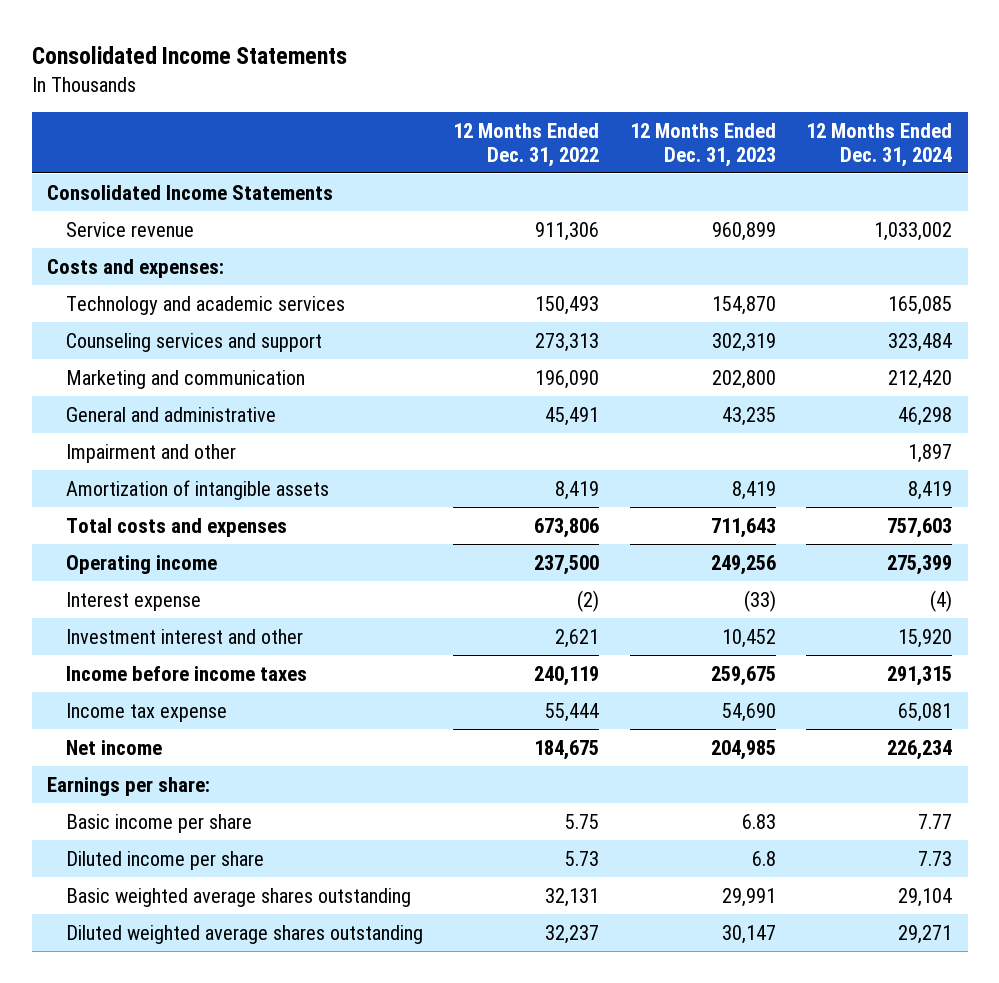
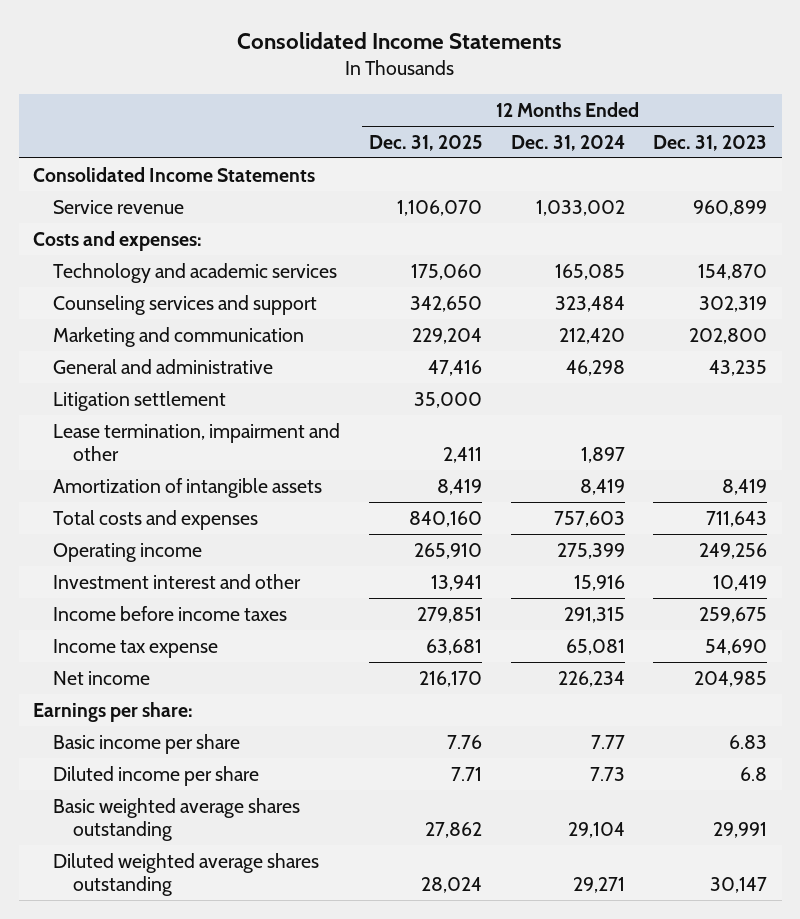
- | 12 Months Ended Dec. 31, 2022 | 12 Months Ended Dec. 31, 2023 | 12 Months Ended Dec. 31, 2024
+ | 12 Months Ended Dec. 31, 2025 | 12 Months Ended Dec. 31, 2024 | 12 Months Ended Dec. 31, 2023
- Impairment and other | | | 1,897
+ Litigation settlement | 35,000 | |
+ Lease termination, impairment and other | 2,411 | 1,897 |
- Interest expense | (2) | (33) | (4)
- Investment interest and other | 2,621 | 10,452 | 15,920
+ Investment interest and other | 13,941 | 15,916 | 10,419

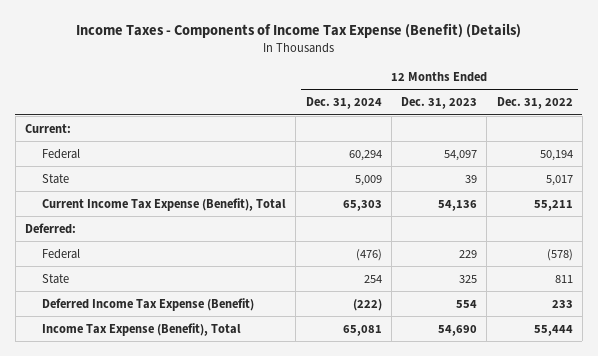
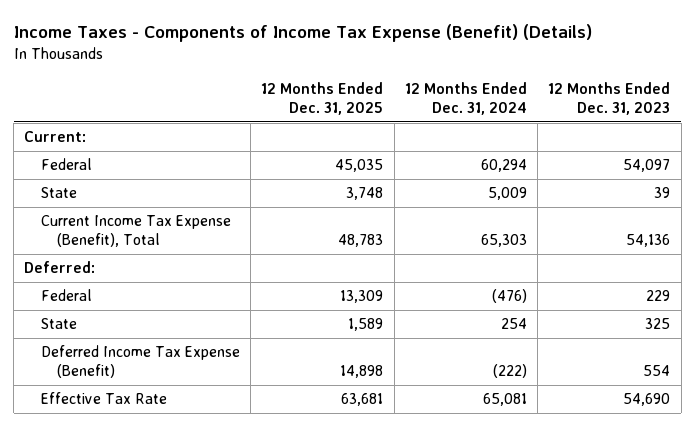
- | 12 Months Ended Dec. 31, 2024 | 12 Months Ended Dec. 31, 2023 | 12 Months Ended Dec. 31, 2022
+ | 12 Months Ended Dec. 31, 2025 | 12 Months Ended Dec. 31, 2024 | 12 Months Ended Dec. 31, 2023
- Income Tax Expense (Benefit), Total | 65,081 | 54,690 | 55,444
+ Effective Tax Rate | 63,681 | 65,081 | 54,690

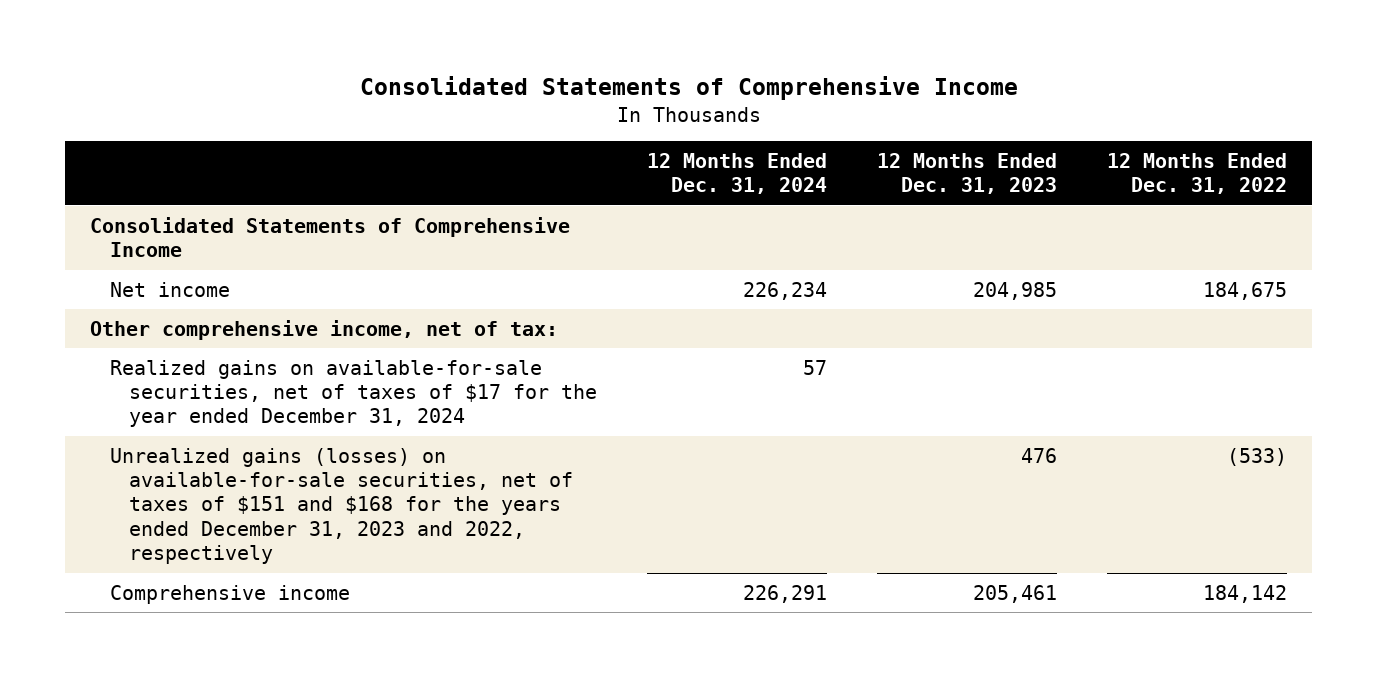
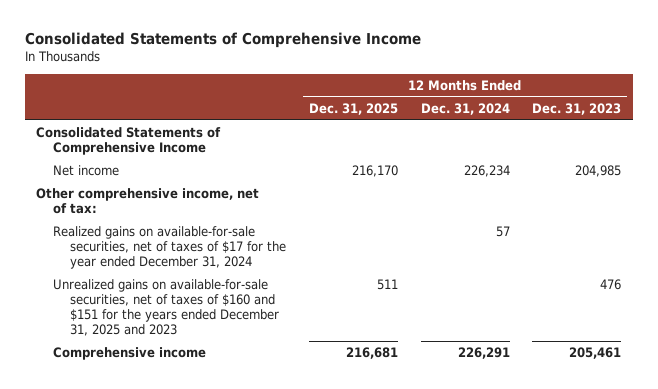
- | 12 Months Ended Dec. 31, 2024 | 12 Months Ended Dec. 31, 2023 | 12 Months Ended Dec. 31, 2022
+ | 12 Months Ended Dec. 31, 2025 | 12 Months Ended Dec. 31, 2024 | 12 Months Ended Dec. 31, 2023
- Unrealized gains (losses) on available-for-sale securities, net of taxes of $151 and $168 for the years ended December 31, 2023 and 2022, respectively | | 476 | (533)
+ Unrealized gains on available-for-sale securities, net of taxes of $160 and $151 for the years ended December 31, 2025 and 2023 | 511 | | 476

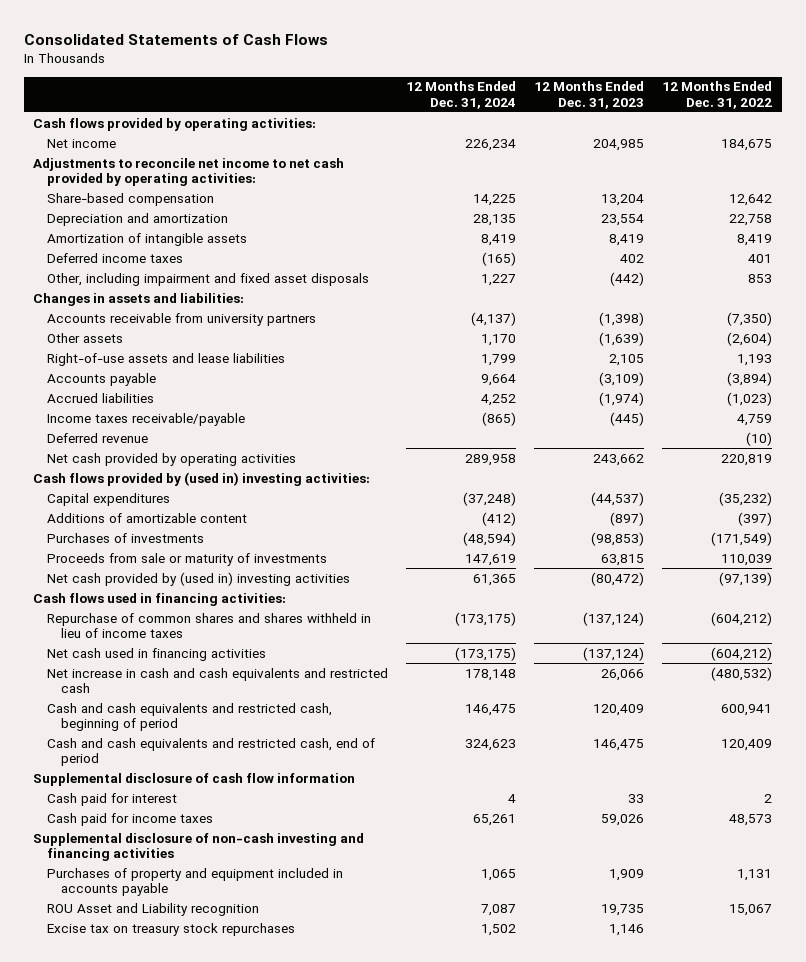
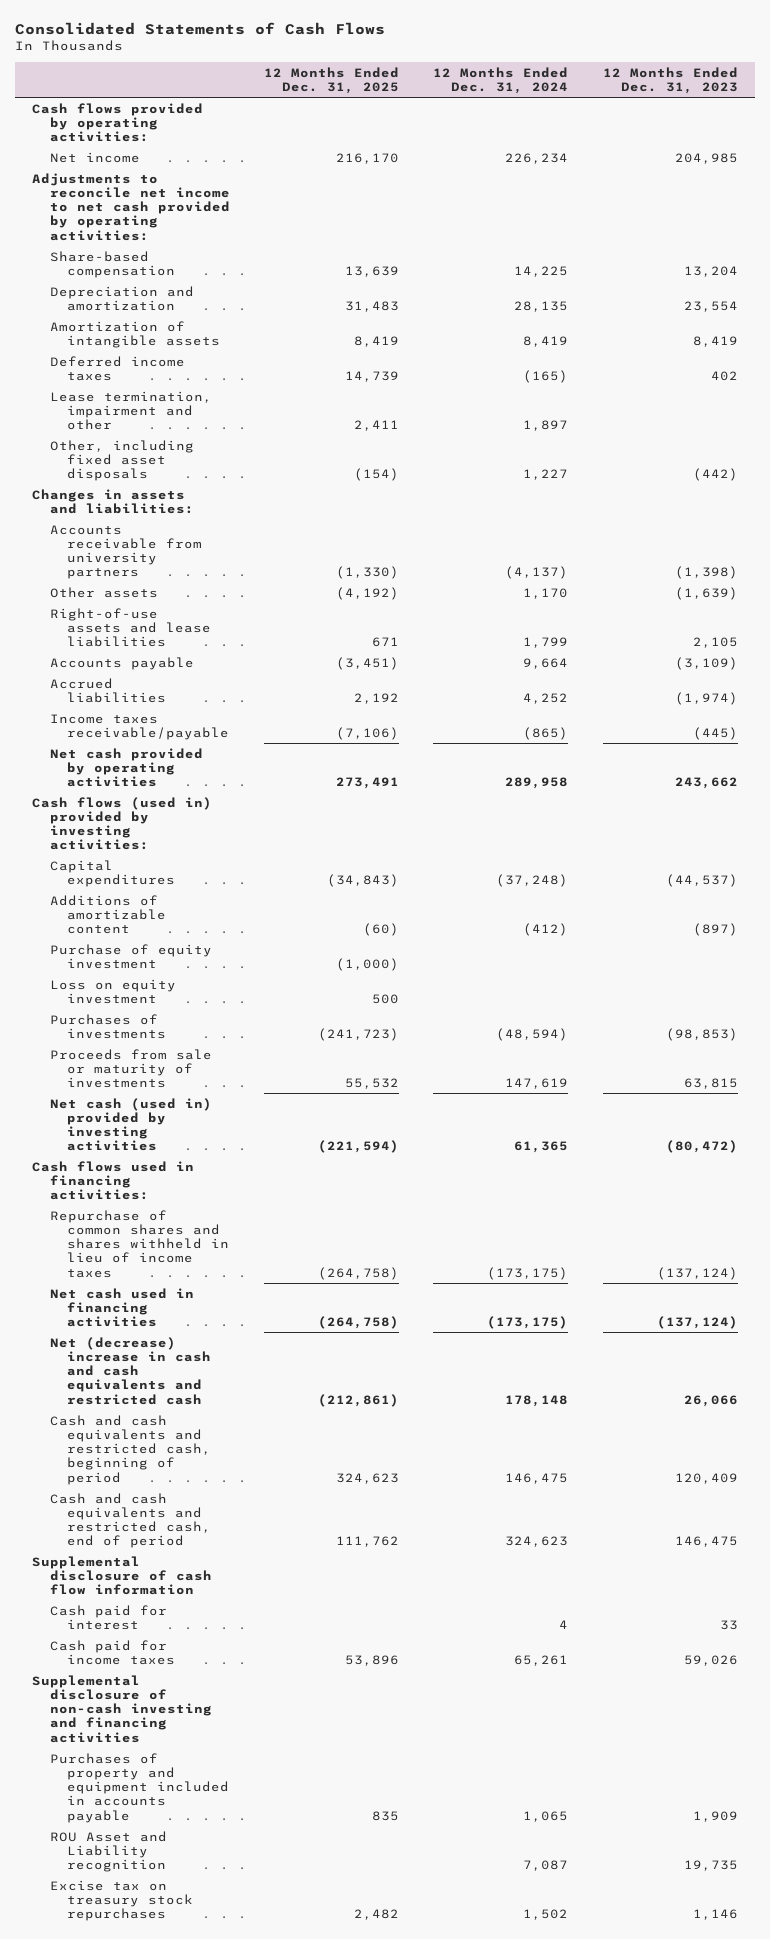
- | 12 Months Ended Dec. 31, 2024 | 12 Months Ended Dec. 31, 2023 | 12 Months Ended Dec. 31, 2022
+ | 12 Months Ended Dec. 31, 2025 | 12 Months Ended Dec. 31, 2024 | 12 Months Ended Dec. 31, 2023
- Other, including impairment and fixed asset disposals | 1,227 | (442) | 853
+ Lease termination, impairment and other | 2,411 | 1,897 |
+ Other, including fixed asset disposals | (154) | 1,227 | (442)
- Deferred revenue | | | (10)
- Cash flows provided by (used in) investing activities:
+ Cash flows (used in) provided by investing activities:
+ Purchase of equity investment | (1,000) | |
+ Loss on equity investment | 500 | |
- Net cash provided by (used in) investing activities | 61,365 | (80,472) | (97,139)
+ Net cash (used in) provided by investing activities | (221,594) | 61,365 | (80,472)
- Net increase in cash and cash equivalents and restricted cash | 178,148 | 26,066 | (480,532)
+ Net (decrease) increase in cash and cash equivalents and restricted cash | (212,861) | 178,148 | 26,066

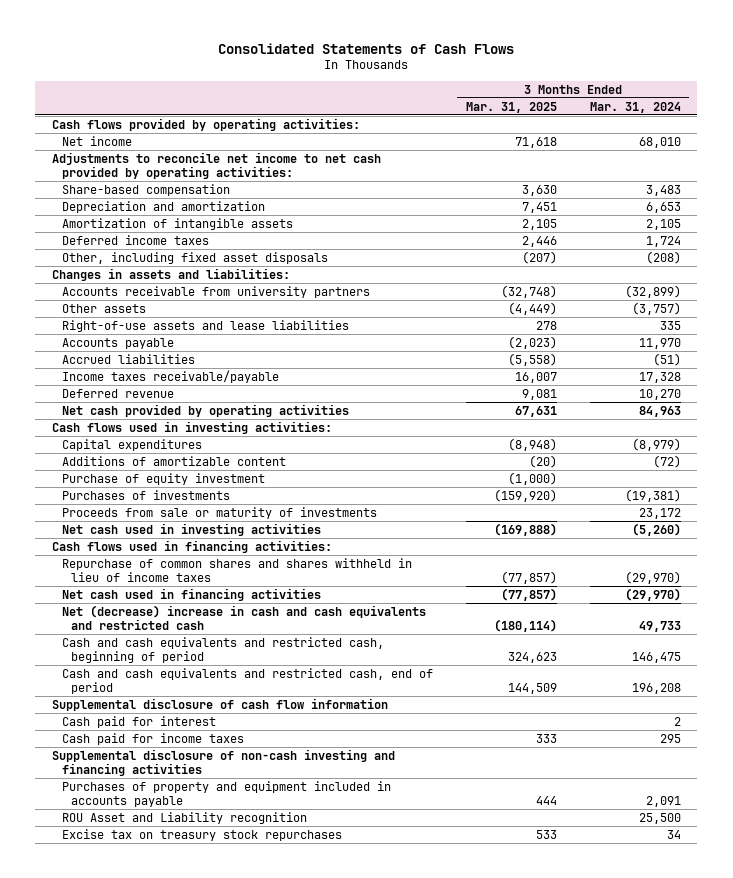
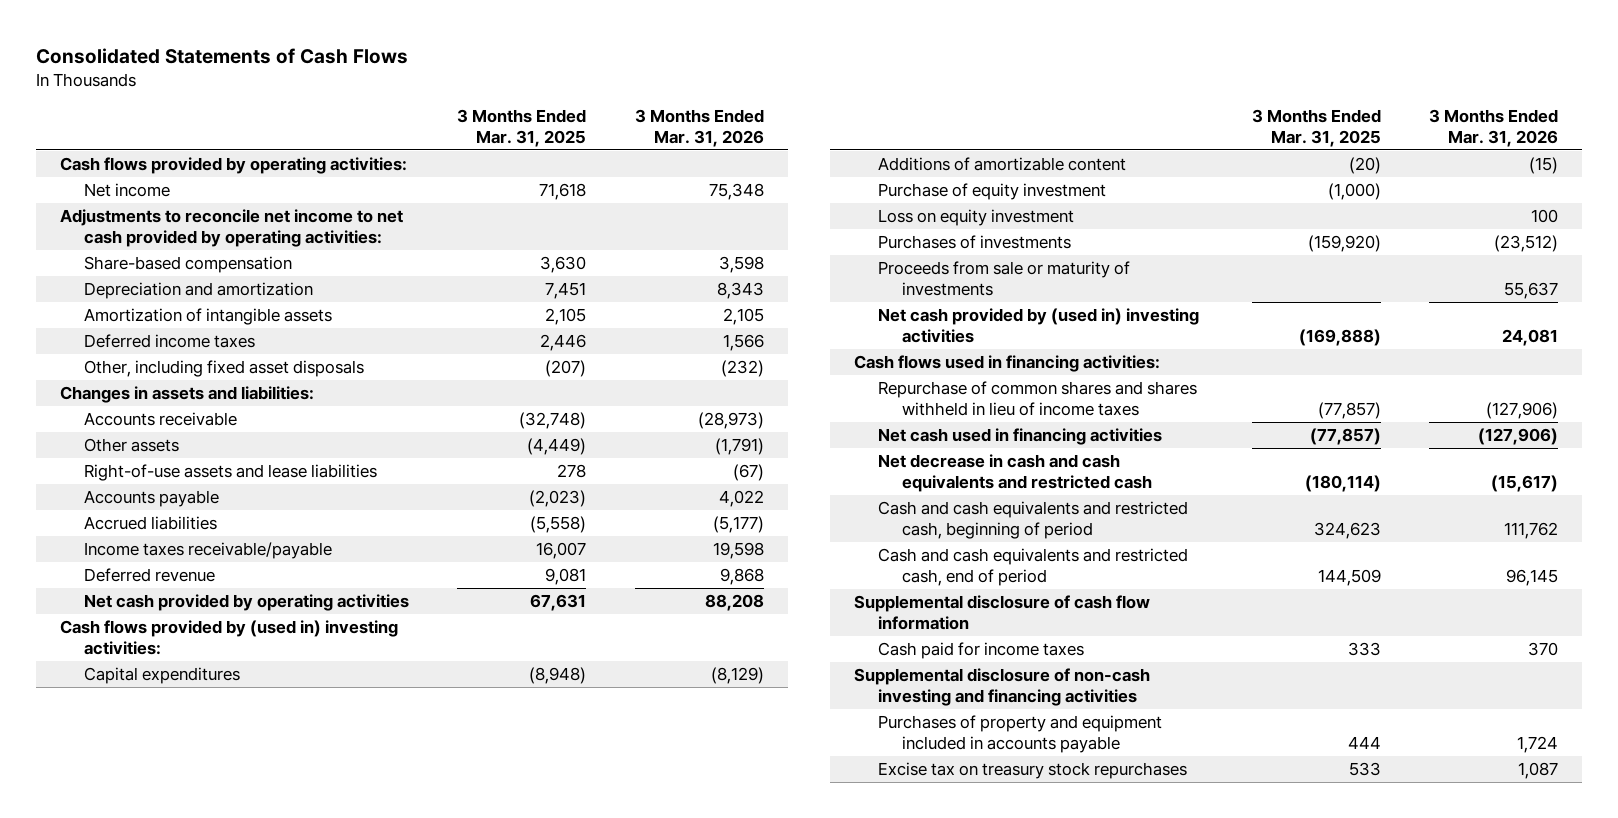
- | 3 Months Ended Mar. 31, 2025 | 3 Months Ended Mar. 31, 2024
+ | 3 Months Ended Mar. 31, 2025 | 3 Months Ended Mar. 31, 2026
- Accounts receivable from university partners | (32,748) | (32,899)
+ Accounts receivable | (32,748) | (28,973)
- Cash flows used in investing activities:
+ Cash flows provided by (used in) investing activities:
+ Loss on equity investment | | 100
- Net cash used in investing activities | (169,888) | (5,260)
+ Net cash provided by (used in) investing activities | (169,888) | 24,081
- Net (decrease) increase in cash and cash equivalents and restricted cash | (180,114) | 49,733
+ Net decrease in cash and cash equivalents and restricted cash | (180,114) | (15,617)
- Cash paid for interest | | 2
- ROU Asset and Liability recognition | | 25,500

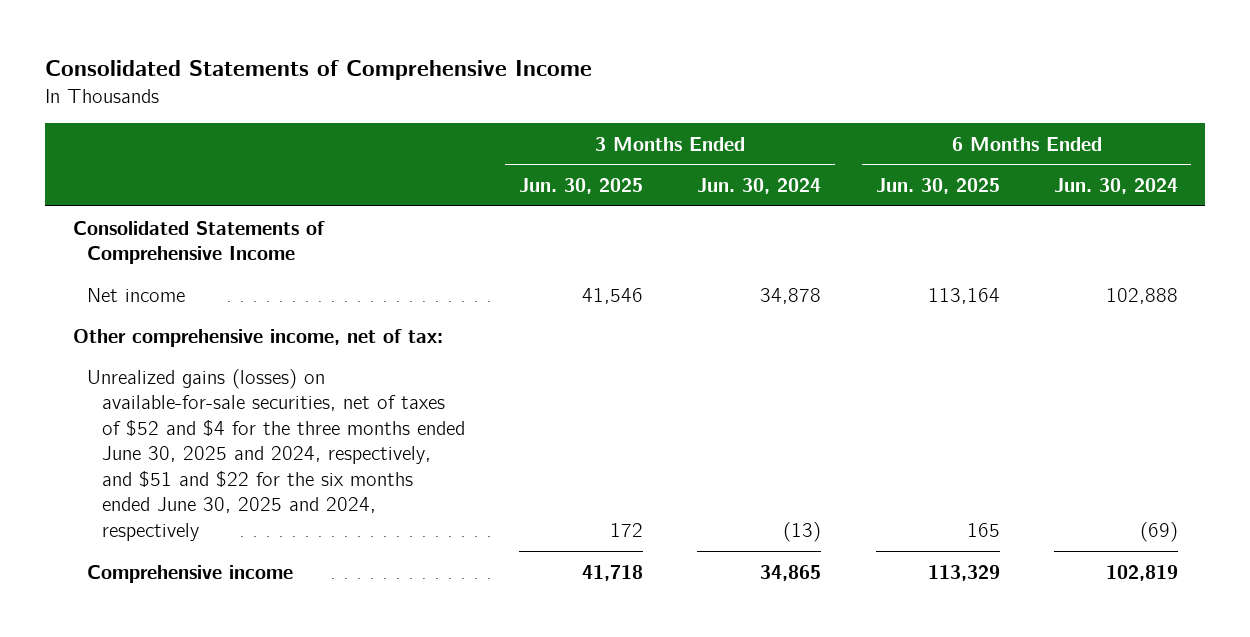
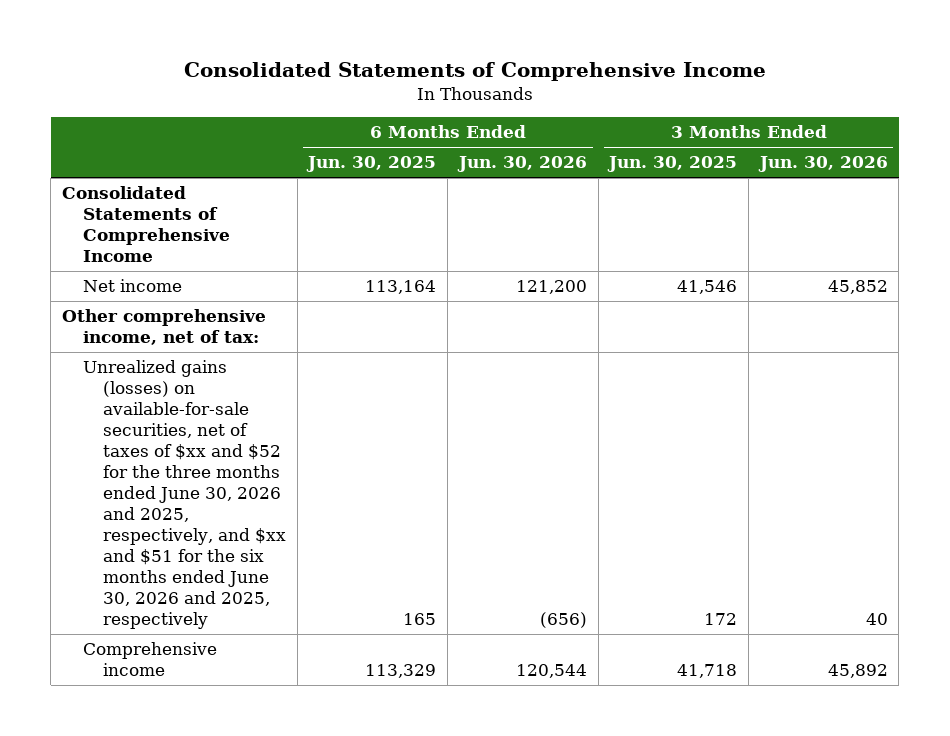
- | 3 Months Ended Jun. 30, 2025 | 3 Months Ended Jun. 30, 2024 | 6 Months Ended Jun. 30, 2025 | 6 Months Ended Jun. 30, 2024
+ | 6 Months Ended Jun. 30, 2025 | 6 Months Ended Jun. 30, 2026 | 3 Months Ended Jun. 30, 2025 | 3 Months Ended Jun. 30, 2026
- Unrealized gains (losses) on available-for-sale securities, net of taxes of $52 and $4 for the three months ended June 30, 2025 and 2024, respectively, and $51 and $22 for the six months ended June 30, 2025 and 2024, respectively | 172 | (13) | 165 | (69)
+ Unrealized gains (losses) on available-for-sale securities, net of taxes of $xx and $52 for the three months ended June 30, 2026 and 2025, respectively, and $xx and $51 for the six months ended June 30, 2026 and 2025, respectively | 165 | (656) | 172 | 40

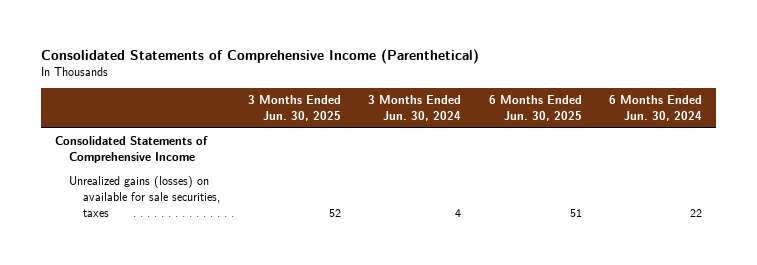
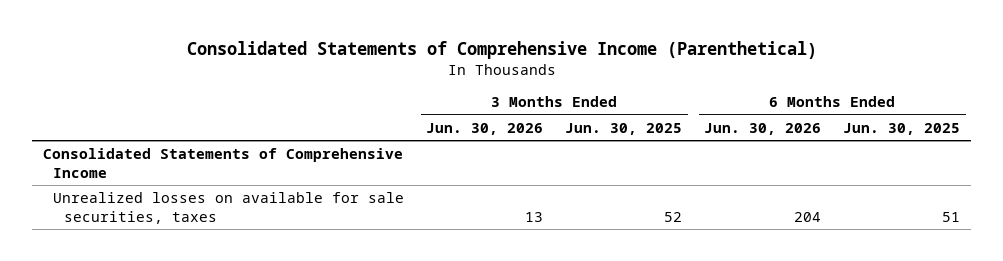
- | 3 Months Ended Jun. 30, 2025 | 3 Months Ended Jun. 30, 2024 | 6 Months Ended Jun. 30, 2025 | 6 Months Ended Jun. 30, 2024
+ | 3 Months Ended Jun. 30, 2026 | 3 Months Ended Jun. 30, 2025 | 6 Months Ended Jun. 30, 2026 | 6 Months Ended Jun. 30, 2025
- Unrealized gains (losses) on available for sale securities, taxes | 52 | 4 | 51 | 22
+ Unrealized losses on available for sale securities, taxes | 13 | 52 | 204 | 51

